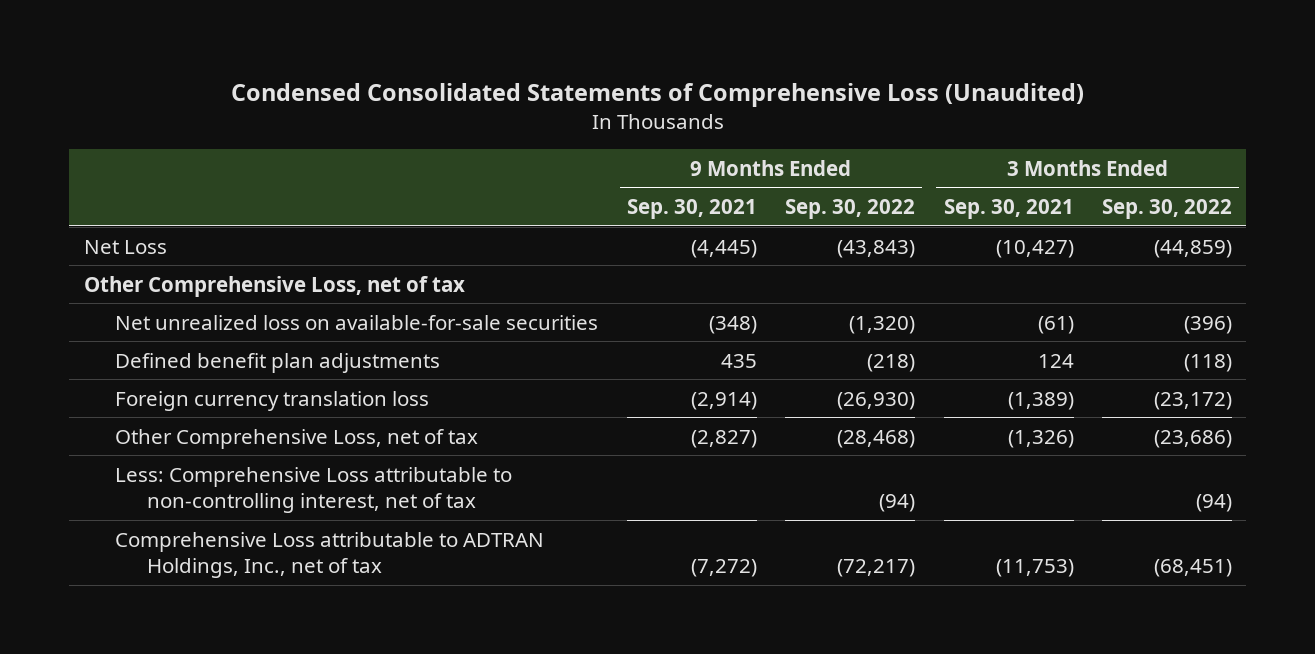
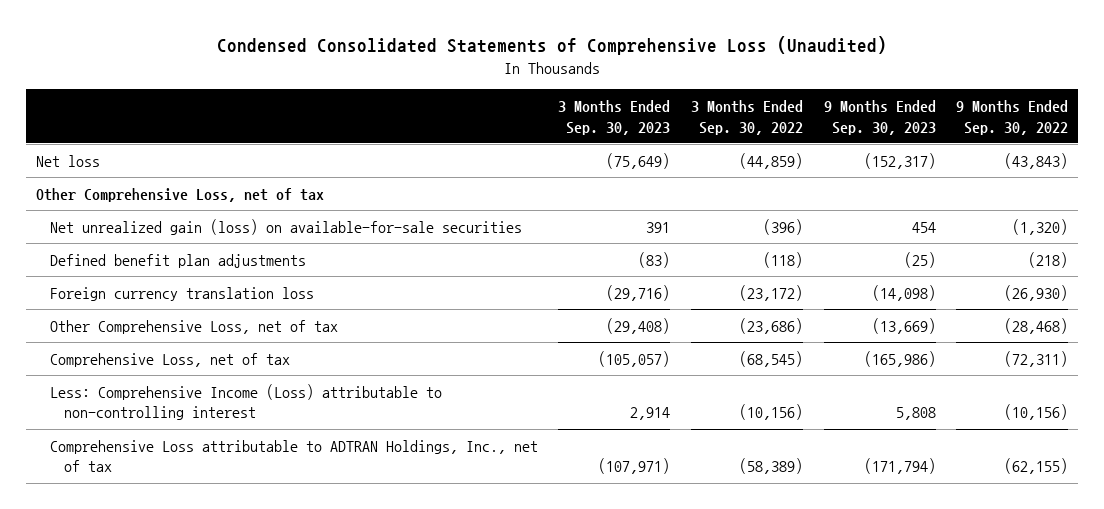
- | 9 Months Ended Sep. 30, 2021 | 9 Months Ended Sep. 30, 2022 | 3 Months Ended Sep. 30, 2021 | 3 Months Ended Sep. 30, 2022
+ | 3 Months Ended Sep. 30, 2023 | 3 Months Ended Sep. 30, 2022 | 9 Months Ended Sep. 30, 2023 | 9 Months Ended Sep. 30, 2022
- Net Loss | (4,445) | (43,843) | (10,427) | (44,859)
+ Net loss | (75,649) | (44,859) | (152,317) | (43,843)
- Net unrealized loss on available-for-sale securities | (348) | (1,320) | (61) | (396)
+ Net unrealized gain (loss) on available-for-sale securities | 391 | (396) | 454 | (1,320)
- Less: Comprehensive Loss attributable to non-controlling interest, net of tax | | (94) | | (94)
- Comprehensive Loss attributable to ADTRAN Holdings, Inc., net of tax | (7,272) | (72,217) | (11,753) | (68,451)
+ Comprehensive Loss, net of tax | (105,057) | (68,545) | (165,986) | (72,311)
+ Less: Comprehensive Income (Loss) attributable to non-controlling interest | 2,914 | (10,156) | 5,808 | (10,156)
+ Comprehensive Loss attributable to ADTRAN Holdings, Inc., net of tax | (107,971) | (58,389) | (171,794) | (62,155)

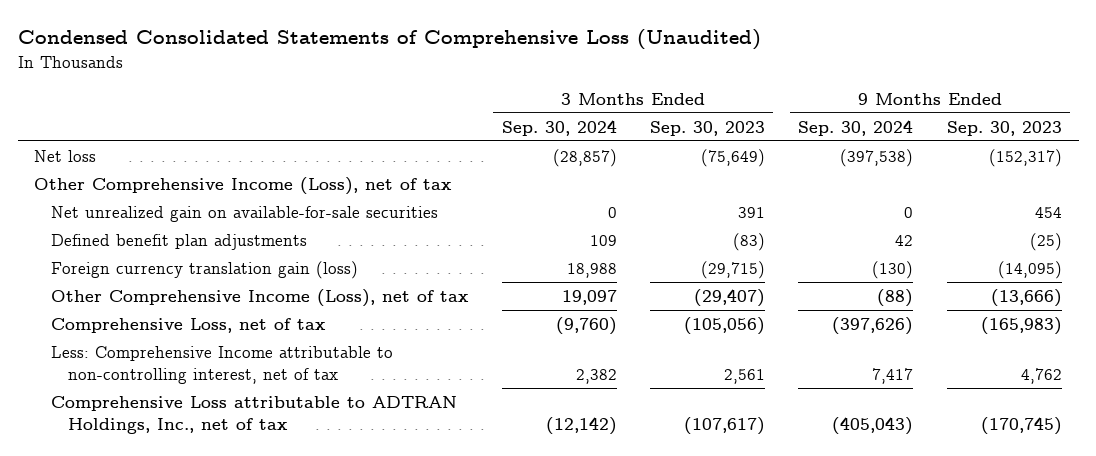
- | 3 Months Ended Sep. 30, 2023 | 3 Months Ended Sep. 30, 2022 | 9 Months Ended Sep. 30, 2023 | 9 Months Ended Sep. 30, 2022
+ | 3 Months Ended Sep. 30, 2024 | 3 Months Ended Sep. 30, 2023 | 9 Months Ended Sep. 30, 2024 | 9 Months Ended Sep. 30, 2023
- Other Comprehensive Loss, net of tax
- Net unrealized gain (loss) on available-for-sale securities | 391 | (396) | 454 | (1,320)
+ Other Comprehensive Income (Loss), net of tax
+ Net unrealized gain on available-for-sale securities | 0 | 391 | 0 | 454
- Foreign currency translation loss | (29,716) | (23,172) | (14,098) | (26,930)
- Other Comprehensive Loss, net of tax | (29,408) | (23,686) | (13,669) | (28,468)
- Comprehensive Loss, net of tax | (105,057) | (68,545) | (165,986) | (72,311)
- Less: Comprehensive Income (Loss) attributable to non-controlling interest | 2,914 | (10,156) | 5,808 | (10,156)
- Comprehensive Loss attributable to ADTRAN Holdings, Inc., net of tax | (107,971) | (58,389) | (171,794) | (62,155)
+ Foreign currency translation gain (loss) | 18,988 | (29,715) | (130) | (14,095)
+ Other Comprehensive Income (Loss), net of tax | 19,097 | (29,407) | (88) | (13,666)
+ Comprehensive Loss, net of tax | (9,760) | (105,056) | (397,626) | (165,983)
+ Less: Comprehensive Income attributable to non-controlling interest, net of tax | 2,382 | 2,561 | 7,417 | 4,762
+ Comprehensive Loss attributable to ADTRAN Holdings, Inc., net of tax | (12,142) | (107,617) | (405,043) | (170,745)

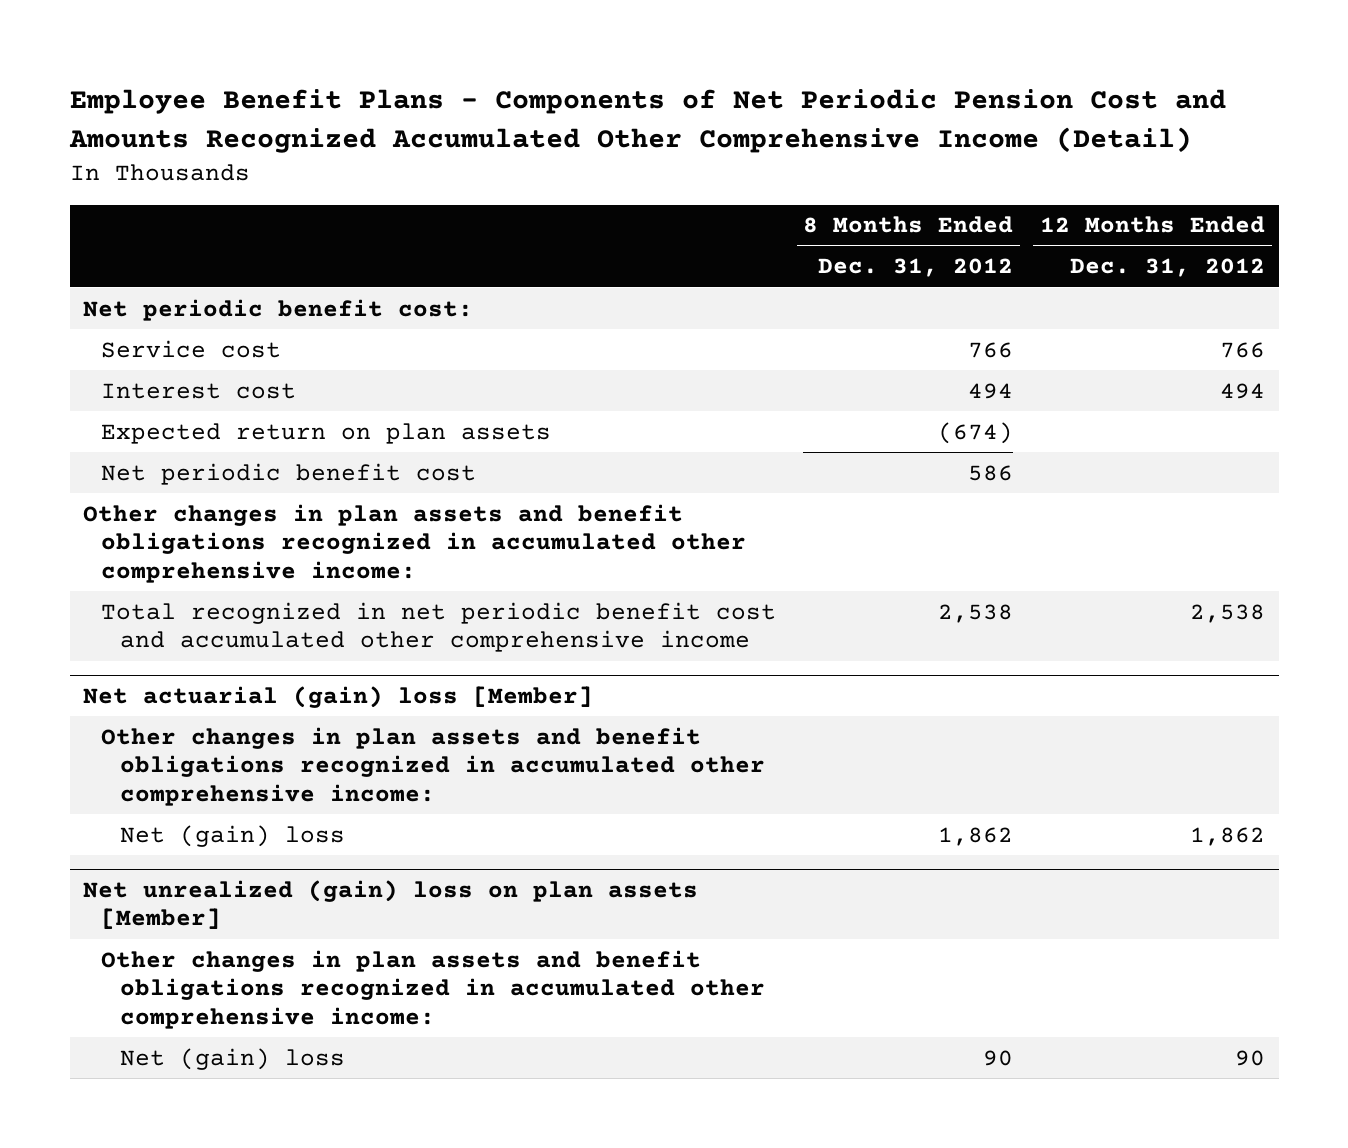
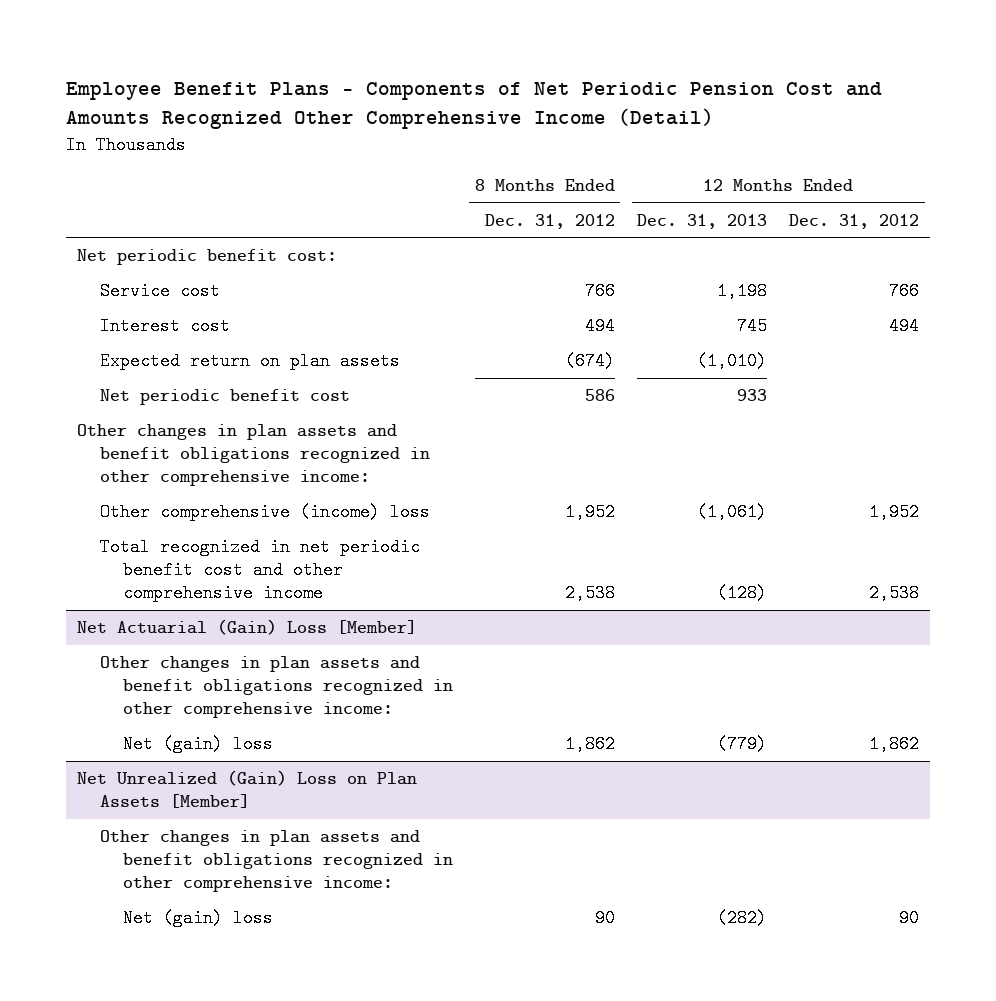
- Employee Benefit Plans - Components of Net Periodic Pension Cost and Amounts Recognized Accumulated Other Comprehensive Income (Detail)
+ Employee Benefit Plans - Components of Net Periodic Pension Cost and Amounts Recognized Other Comprehensive Income (Detail)
- | 8 Months Ended Dec. 31, 2012 | 12 Months Ended Dec. 31, 2012
+ | 8 Months Ended Dec. 31, 2012 | 12 Months Ended Dec. 31, 2013 | 12 Months Ended Dec. 31, 2012
- Other changes in plan assets and benefit obligations recognized in accumulated other comprehensive income:
- Total recognized in net periodic benefit cost and accumulated other comprehensive income | 2,538 | 2,538
- Net actuarial (gain) loss [Member]
- Other changes in plan assets and benefit obligations recognized in accumulated other comprehensive income:
+ Other changes in plan assets and benefit obligations recognized in other comprehensive income:
+ Other comprehensive (income) loss | 1,952 | (1,061) | 1,952
+ Total recognized in net periodic benefit cost and other comprehensive income | 2,538 | (128) | 2,538
+ Net Actuarial (Gain) Loss [Member]
+ Other changes in plan assets and benefit obligations recognized in other comprehensive income:
- Net unrealized (gain) loss on plan assets [Member]
- Other changes in plan assets and benefit obligations recognized in accumulated other comprehensive income:
+ Net Unrealized (Gain) Loss on Plan Assets [Member]
+ Other changes in plan assets and benefit obligations recognized in other comprehensive income:

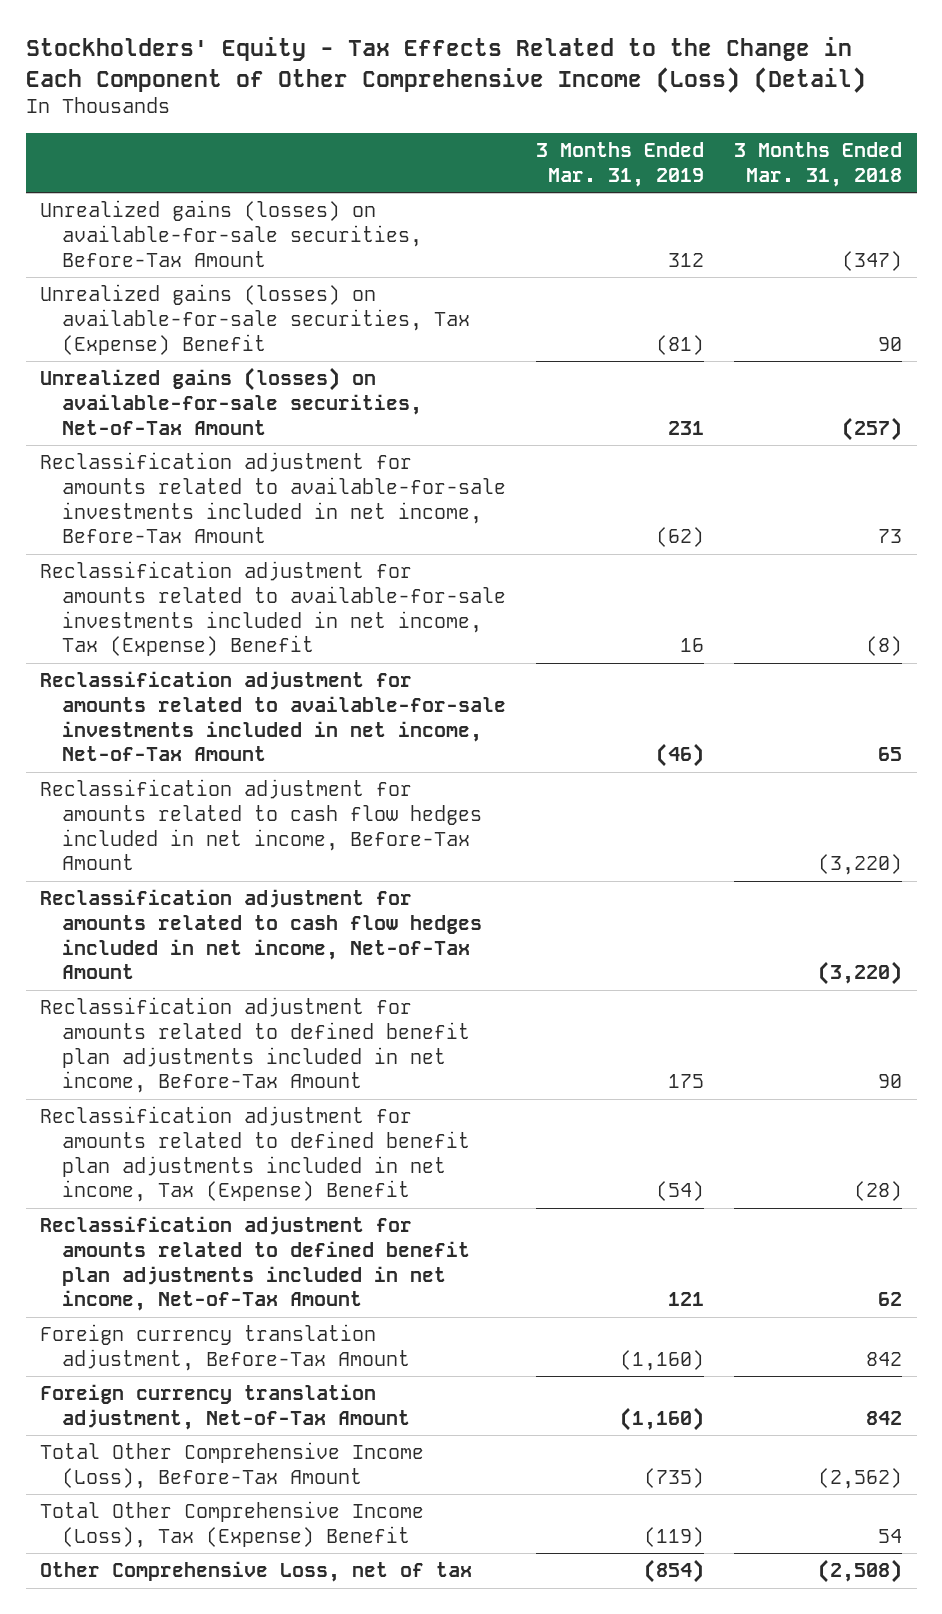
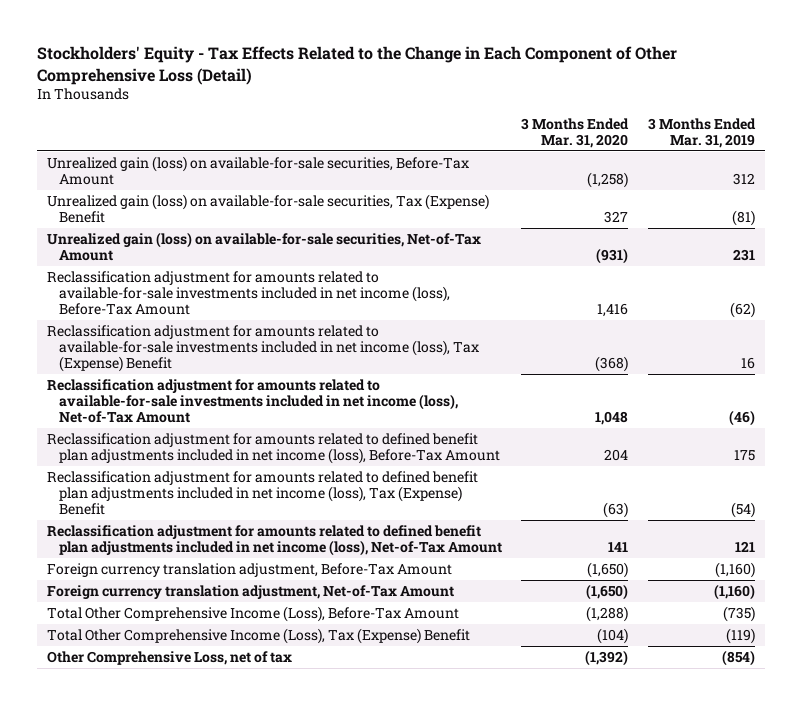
- Stockholders' Equity - Tax Effects Related to the Change in Each Component of Other Comprehensive Income (Loss) (Detail)
+ Stockholders' Equity - Tax Effects Related to the Change in Each Component of Other Comprehensive Loss (Detail)
- | 3 Months Ended Mar. 31, 2019 | 3 Months Ended Mar. 31, 2018
+ | 3 Months Ended Mar. 31, 2020 | 3 Months Ended Mar. 31, 2019
- Unrealized gains (losses) on available-for-sale securities, Before-Tax Amount | 312 | (347)
- Unrealized gains (losses) on available-for-sale securities, Tax (Expense) Benefit | (81) | 90
- Unrealized gains (losses) on available-for-sale securities, Net-of-Tax Amount | 231 | (257)
- Reclassification adjustment for amounts related to available-for-sale investments included in net income, Before-Tax Amount | (62) | 73
- Reclassification adjustment for amounts related to available-for-sale investments included in net income, Tax (Expense) Benefit | 16 | (8)
- Reclassification adjustment for amounts related to available-for-sale investments included in net income, Net-of-Tax Amount | (46) | 65
- Reclassification adjustment for amounts related to cash flow hedges included in net income, Before-Tax Amount | | (3,220)
- Reclassification adjustment for amounts related to cash flow hedges included in net income, Net-of-Tax Amount | | (3,220)
- Reclassification adjustment for amounts related to defined benefit plan adjustments included in net income, Before-Tax Amount | 175 | 90
- Reclassification adjustment for amounts related to defined benefit plan adjustments included in net income, Tax (Expense) Benefit | (54) | (28)
- Reclassification adjustment for amounts related to defined benefit plan adjustments included in net income, Net-of-Tax Amount | 121 | 62
+ Unrealized gain (loss) on available-for-sale securities, Before-Tax Amount | (1,258) | 312
+ Unrealized gain (loss) on available-for-sale securities, Tax (Expense) Benefit | 327 | (81)
+ Unrealized gain (loss) on available-for-sale securities, Net-of-Tax Amount | (931) | 231
+ Reclassification adjustment for amounts related to available-for-sale investments included in net income (loss), Before-Tax Amount | 1,416 | (62)
+ Reclassification adjustment for amounts related to available-for-sale investments included in net income (loss), Tax (Expense) Benefit | (368) | 16
+ Reclassification adjustment for amounts related to available-for-sale investments included in net income (loss), Net-of-Tax Amount | 1,048 | (46)
+ Reclassification adjustment for amounts related to defined benefit plan adjustments included in net income (loss), Before-Tax Amount | 204 | 175
+ Reclassification adjustment for amounts related to defined benefit plan adjustments included in net income (loss), Tax (Expense) Benefit | (63) | (54)
+ Reclassification adjustment for amounts related to defined benefit plan adjustments included in net income (loss), Net-of-Tax Amount | 141 | 121

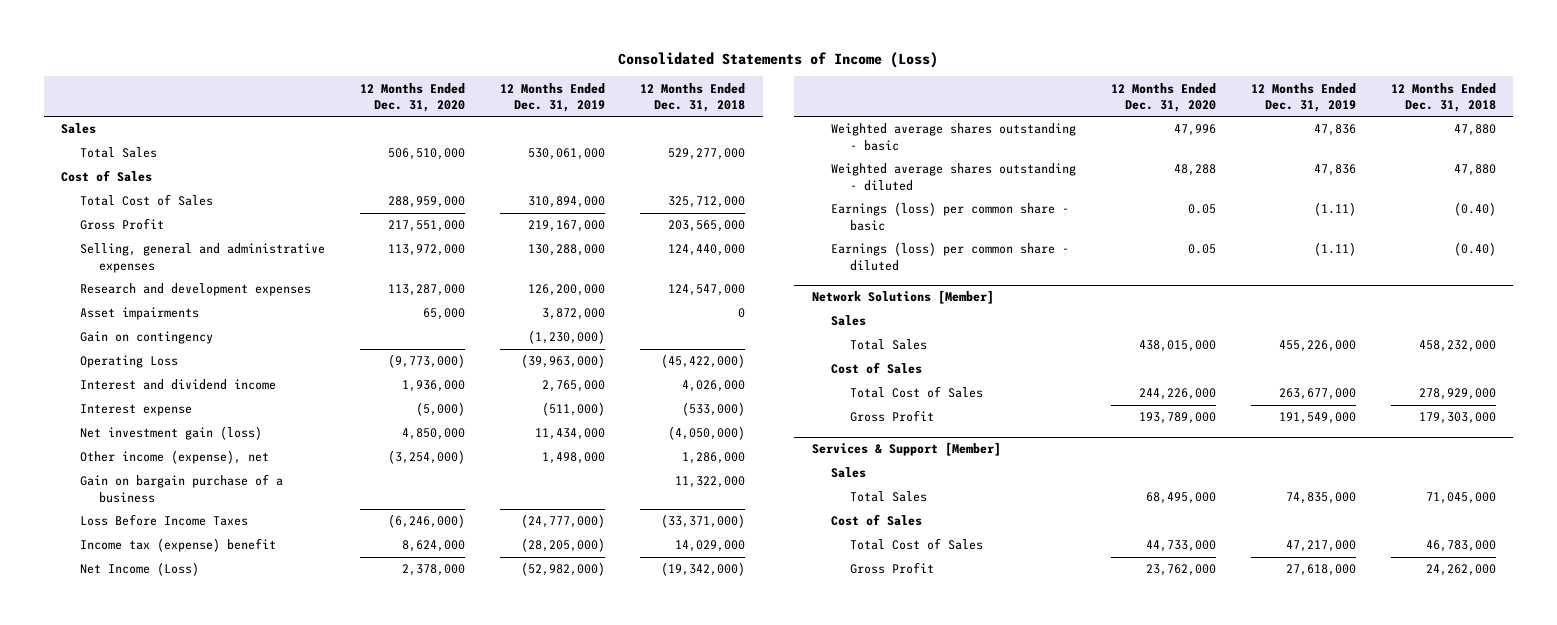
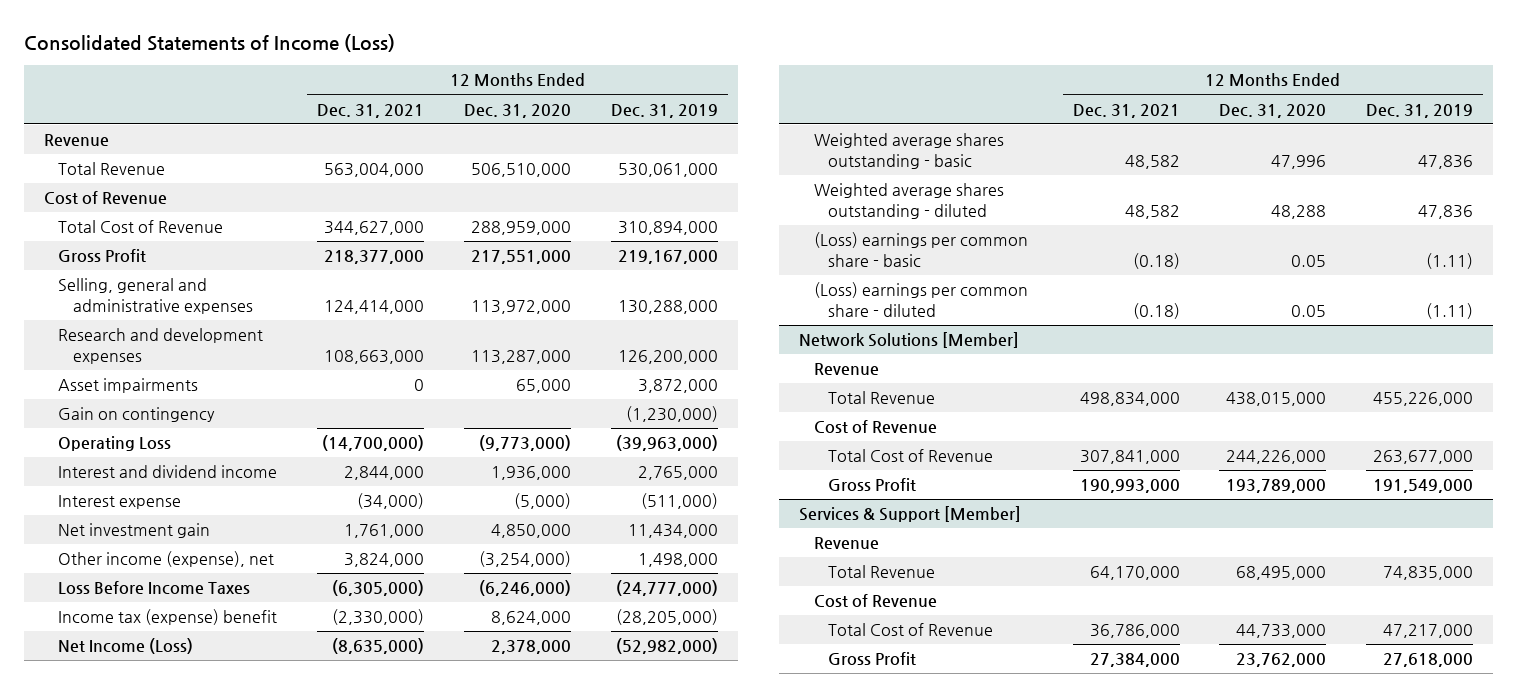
- | 12 Months Ended Dec. 31, 2020 | 12 Months Ended Dec. 31, 2019 | 12 Months Ended Dec. 31, 2018
+ | 12 Months Ended Dec. 31, 2021 | 12 Months Ended Dec. 31, 2020 | 12 Months Ended Dec. 31, 2019
- Sales
- Total Sales | 506,510,000 | 530,061,000 | 529,277,000
- Cost of Sales
- Total Cost of Sales | 288,959,000 | 310,894,000 | 325,712,000
+ Revenue
+ Total Revenue | 563,004,000 | 506,510,000 | 530,061,000
+ Cost of Revenue
+ Total Cost of Revenue | 344,627,000 | 288,959,000 | 310,894,000
- Net investment gain (loss) | 4,850,000 | 11,434,000 | (4,050,000)
+ Net investment gain | 1,761,000 | 4,850,000 | 11,434,000
- Gain on bargain purchase of a business | | | 11,322,000
- Earnings (loss) per common share - basic | 0.05 | (1.11) | (0.40)
- Earnings (loss) per common share - diluted | 0.05 | (1.11) | (0.40)
+ (Loss) earnings per common share - basic | (0.18) | 0.05 | (1.11)
+ (Loss) earnings per common share - diluted | (0.18) | 0.05 | (1.11)
@ Network Solutions [Member]
- Sales
- Total Sales | 438,015,000 | 455,226,000 | 458,232,000
- Cost of Sales
- Total Cost of Sales | 244,226,000 | 263,677,000 | 278,929,000
+ Revenue
+ Total Revenue | 498,834,000 | 438,015,000 | 455,226,000
+ Cost of Revenue
+ Total Cost of Revenue | 307,841,000 | 244,226,000 | 263,677,000
@ Services & Support [Member]
- Sales
- Total Sales | 68,495,000 | 74,835,000 | 71,045,000
- Cost of Sales
- Total Cost of Sales | 44,733,000 | 47,217,000 | 46,783,000
+ Revenue
+ Total Revenue | 64,170,000 | 68,495,000 | 74,835,000
+ Cost of Revenue
+ Total Cost of Revenue | 36,786,000 | 44,733,000 | 47,217,000

